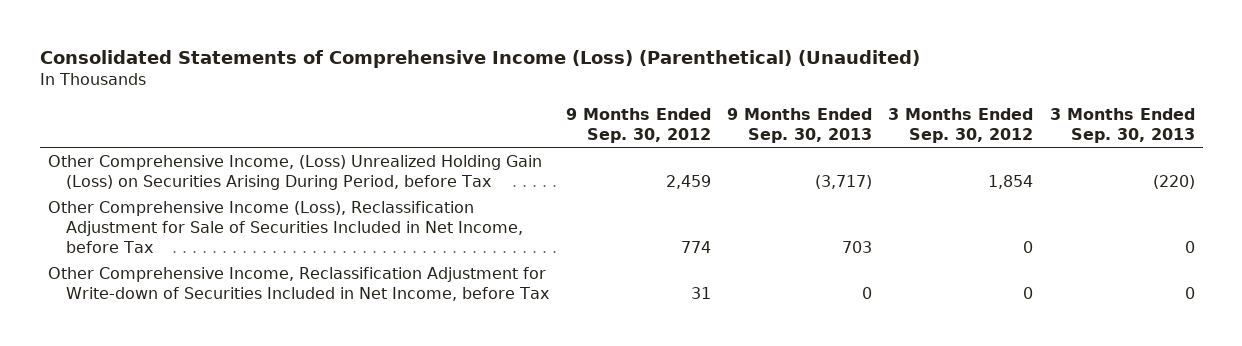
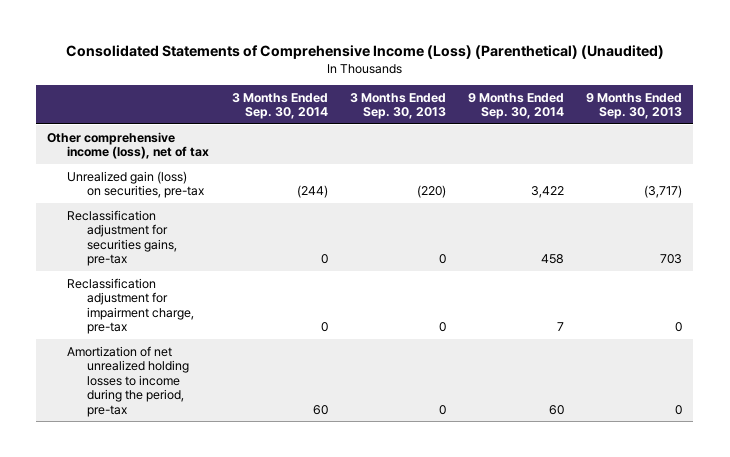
- | 9 Months Ended Sep. 30, 2012 | 9 Months Ended Sep. 30, 2013 | 3 Months Ended Sep. 30, 2012 | 3 Months Ended Sep. 30, 2013
+ | 3 Months Ended Sep. 30, 2014 | 3 Months Ended Sep. 30, 2013 | 9 Months Ended Sep. 30, 2014 | 9 Months Ended Sep. 30, 2013
- Other Comprehensive Income, (Loss) Unrealized Holding Gain (Loss) on Securities Arising During Period, before Tax | 2,459 | (3,717) | 1,854 | (220)
- Other Comprehensive Income (Loss), Reclassification Adjustment for Sale of Securities Included in Net Income, before Tax | 774 | 703 | 0 | 0
- Other Comprehensive Income, Reclassification Adjustment for Write-down of Securities Included in Net Income, before Tax | 31 | 0 | 0 | 0
+ Other comprehensive income (loss), net of tax
+ Unrealized gain (loss) on securities, pre-tax | (244) | (220) | 3,422 | (3,717)
+ Reclassification adjustment for securities gains, pre-tax | 0 | 0 | 458 | 703
+ Reclassification adjustment for impairment charge, pre-tax | 0 | 0 | 7 | 0
+ Amortization of net unrealized holding losses to income during the period, pre-tax | 60 | 0 | 60 | 0

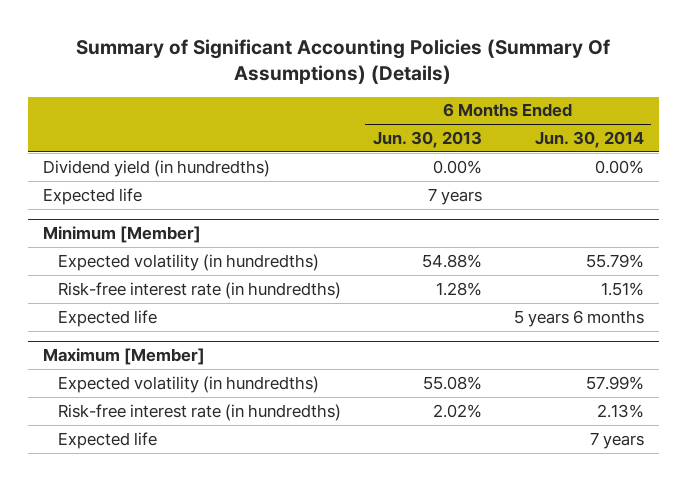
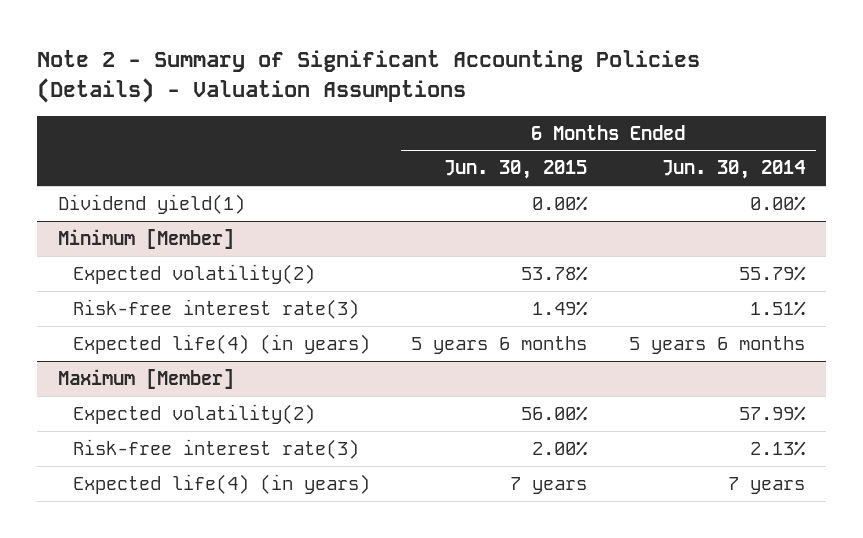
- Summary of Significant Accounting Policies (Summary Of Assumptions) (Details)
+ Note 2 - Summary of Significant Accounting Policies (Details) - Valuation Assumptions
- | 6 Months Ended Jun. 30, 2013 | 6 Months Ended Jun. 30, 2014
+ | 6 Months Ended Jun. 30, 2015 | 6 Months Ended Jun. 30, 2014
- Dividend yield (in hundredths) | 0.00% | 0.00%
- Expected life | 7 years |
+ Dividend yield(1) | 0.00% | 0.00%
@ Minimum [Member]
- Expected volatility (in hundredths) | 54.88% | 55.79%
- Risk-free interest rate (in hundredths) | 1.28% | 1.51%
- Expected life | | 5 years 6 months
+ Expected volatility(2) | 53.78% | 55.79%
+ Risk-free interest rate(3) | 1.49% | 1.51%
+ Expected life(4) (in years) | 5 years 6 months | 5 years 6 months
@ Maximum [Member]
- Expected volatility (in hundredths) | 55.08% | 57.99%
- Risk-free interest rate (in hundredths) | 2.02% | 2.13%
- Expected life | | 7 years
+ Expected volatility(2) | 56.00% | 57.99%
+ Risk-free interest rate(3) | 2.00% | 2.13%
+ Expected life(4) (in years) | 7 years | 7 years

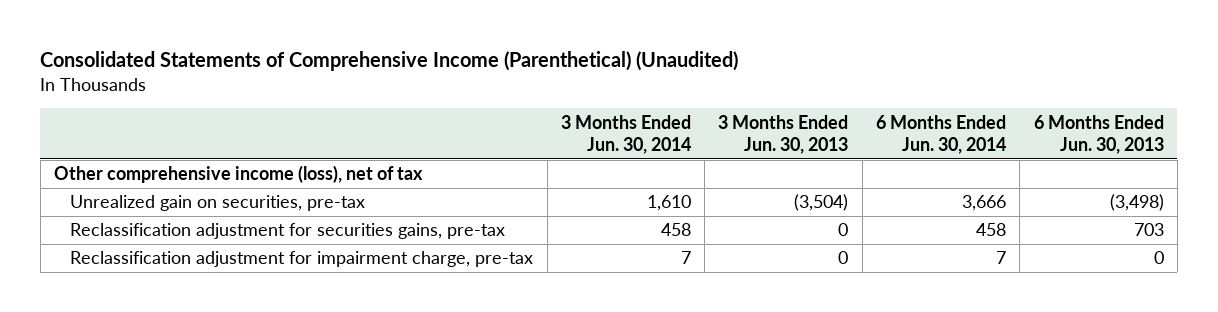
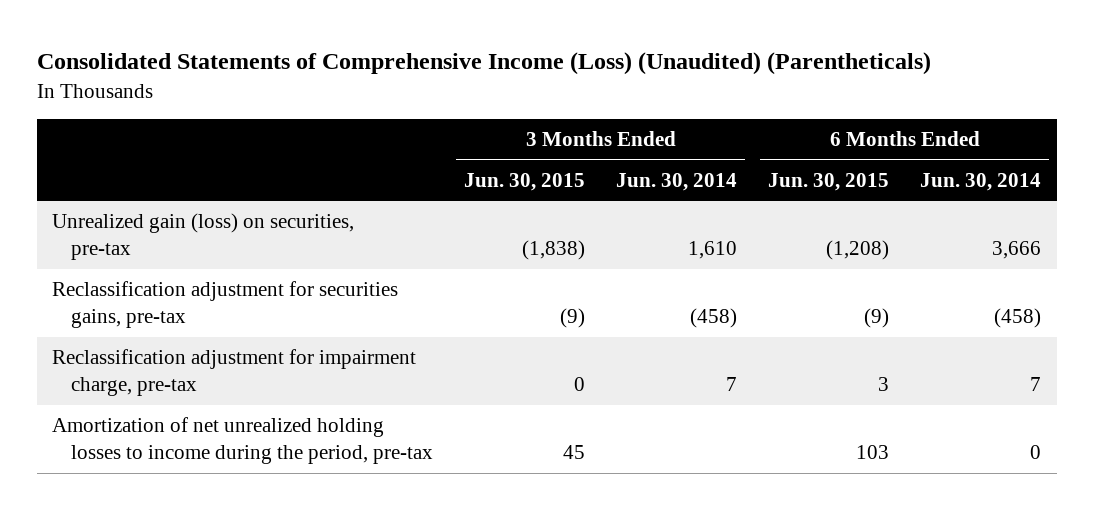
- Consolidated Statements of Comprehensive Income (Parenthetical) (Unaudited)
+ Consolidated Statements of Comprehensive Income (Loss) (Unaudited) (Parentheticals)
- | 3 Months Ended Jun. 30, 2014 | 3 Months Ended Jun. 30, 2013 | 6 Months Ended Jun. 30, 2014 | 6 Months Ended Jun. 30, 2013
+ | 3 Months Ended Jun. 30, 2015 | 3 Months Ended Jun. 30, 2014 | 6 Months Ended Jun. 30, 2015 | 6 Months Ended Jun. 30, 2014
- Other comprehensive income (loss), net of tax
- Unrealized gain on securities, pre-tax | 1,610 | (3,504) | 3,666 | (3,498)
- Reclassification adjustment for securities gains, pre-tax | 458 | 0 | 458 | 703
+ Unrealized gain (loss) on securities, pre-tax | (1,838) | 1,610 | (1,208) | 3,666
+ Reclassification adjustment for securities gains, pre-tax | (9) | (458) | (9) | (458)
+ Amortization of net unrealized holding losses to income during the period, pre-tax | 45 | | 103 | 0

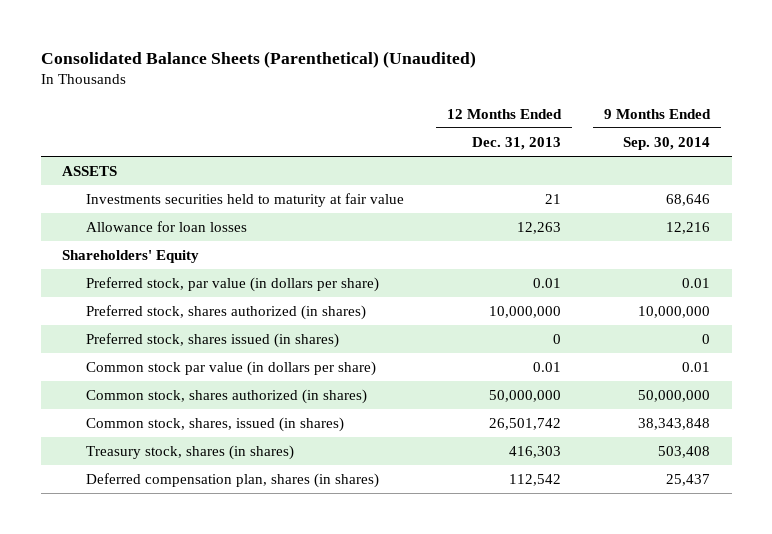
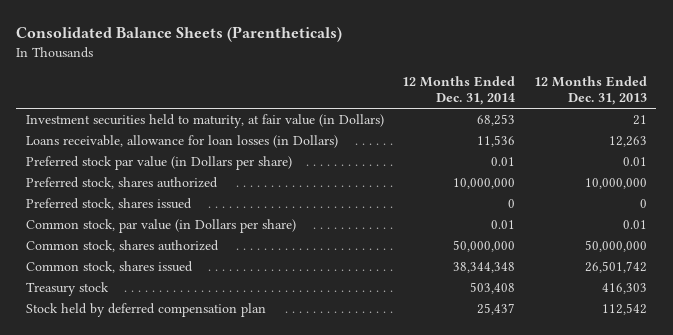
- Consolidated Balance Sheets (Parenthetical) (Unaudited)
+ Consolidated Balance Sheets (Parentheticals)
- | 12 Months Ended Dec. 31, 2013 | 9 Months Ended Sep. 30, 2014
+ | 12 Months Ended Dec. 31, 2014 | 12 Months Ended Dec. 31, 2013
- ASSETS
- Investments securities held to maturity at fair value | 21 | 68,646
- Allowance for loan losses | 12,263 | 12,216
- Shareholders' Equity
- Preferred stock, par value (in dollars per share) | 0.01 | 0.01
- Preferred stock, shares authorized (in shares) | 10,000,000 | 10,000,000
- Preferred stock, shares issued (in shares) | 0 | 0
- Common stock par value (in dollars per share) | 0.01 | 0.01
- Common stock, shares authorized (in shares) | 50,000,000 | 50,000,000
- Common stock, shares, issued (in shares) | 26,501,742 | 38,343,848
- Treasury stock, shares (in shares) | 416,303 | 503,408
- Deferred compensation plan, shares (in shares) | 112,542 | 25,437
+ Investment securities held to maturity, at fair value (in Dollars) | 68,253 | 21
+ Loans receivable, allowance for loan losses (in Dollars) | 11,536 | 12,263
+ Preferred stock par value (in Dollars per share) | 0.01 | 0.01
+ Preferred stock, shares authorized | 10,000,000 | 10,000,000
+ Preferred stock, shares issued | 0 | 0
+ Common stock, par value (in Dollars per share) | 0.01 | 0.01
+ Common stock, shares authorized | 50,000,000 | 50,000,000
+ Common stock, shares issued | 38,344,348 | 26,501,742
+ Treasury stock | 503,408 | 416,303
+ Stock held by deferred compensation plan | 25,437 | 112,542

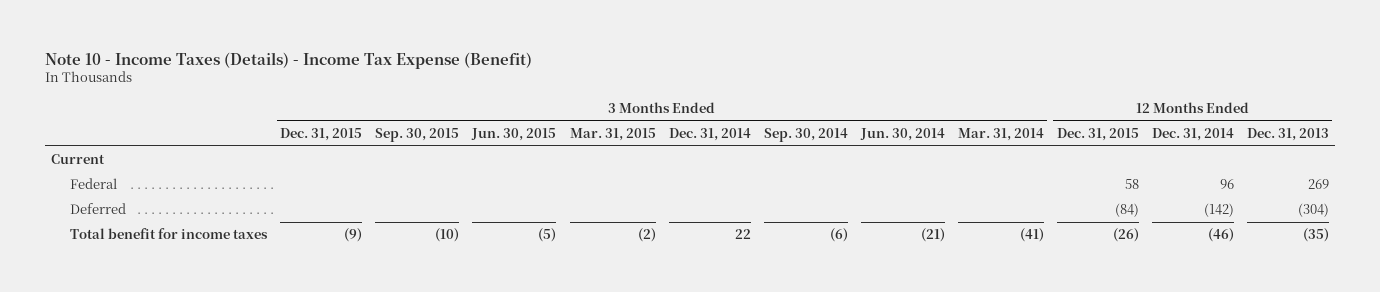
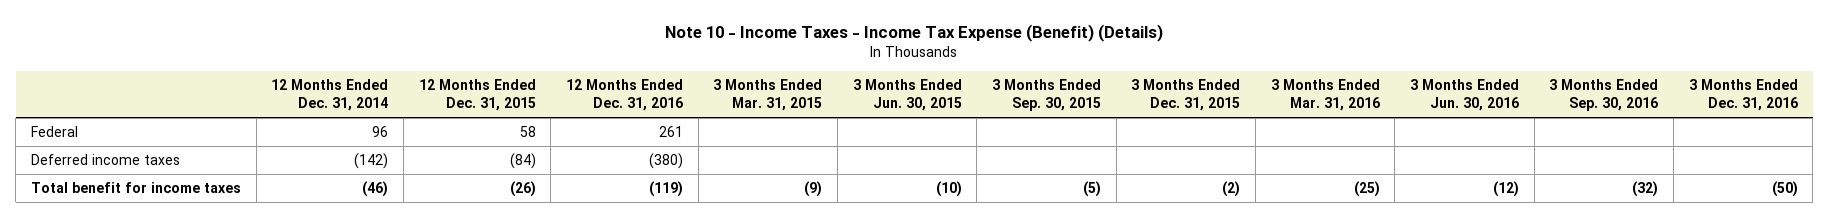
- Note 10 - Income Taxes (Details) - Income Tax Expense (Benefit)
+ Note 10 - Income Taxes - Income Tax Expense (Benefit) (Details)
- | 3 Months Ended Dec. 31, 2015 | 3 Months Ended Sep. 30, 2015 | 3 Months Ended Jun. 30, 2015 | 3 Months Ended Mar. 31, 2015 | 3 Months Ended Dec. 31, 2014 | 3 Months Ended Sep. 30, 2014 | 3 Months Ended Jun. 30, 2014 | 3 Months Ended Mar. 31, 2014 | 12 Months Ended Dec. 31, 2015 | 12 Months Ended Dec. 31, 2014 | 12 Months Ended Dec. 31, 2013
+ | 12 Months Ended Dec. 31, 2014 | 12 Months Ended Dec. 31, 2015 | 12 Months Ended Dec. 31, 2016 | 3 Months Ended Mar. 31, 2015 | 3 Months Ended Jun. 30, 2015 | 3 Months Ended Sep. 30, 2015 | 3 Months Ended Dec. 31, 2015 | 3 Months Ended Mar. 31, 2016 | 3 Months Ended Jun. 30, 2016 | 3 Months Ended Sep. 30, 2016 | 3 Months Ended Dec. 31, 2016
- Current
- Deferred | | | | | | | | | (84) | (142) | (304)
- Total benefit for income taxes | (9) | (10) | (5) | (2) | 22 | (6) | (21) | (41) | (26) | (46) | (35)
+ Deferred income taxes | (142) | (84) | (380) | | | | | | | |
+ Total benefit for income taxes | (46) | (26) | (119) | (9) | (10) | (5) | (2) | (25) | (12) | (32) | (50)

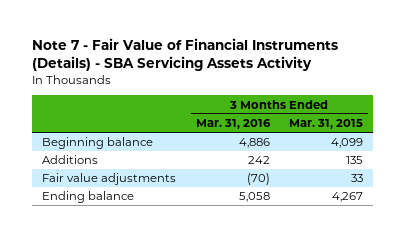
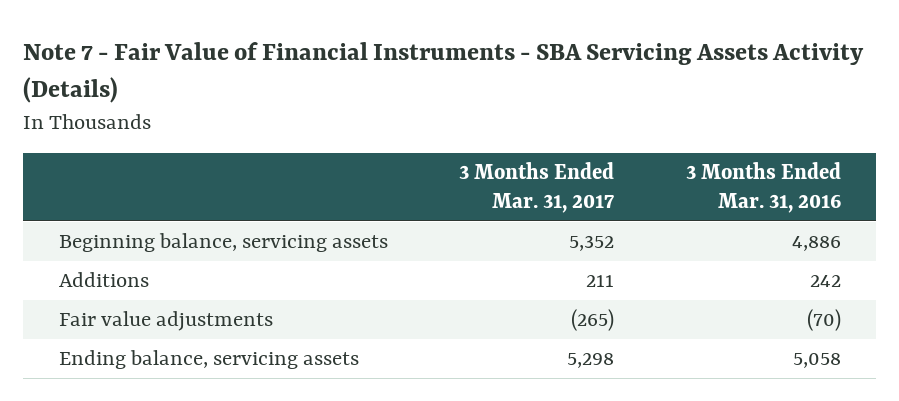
- Note 7 - Fair Value of Financial Instruments (Details) - SBA Servicing Assets Activity
+ Note 7 - Fair Value of Financial Instruments - SBA Servicing Assets Activity (Details)
- | 3 Months Ended Mar. 31, 2016 | 3 Months Ended Mar. 31, 2015
+ | 3 Months Ended Mar. 31, 2017 | 3 Months Ended Mar. 31, 2016
- Beginning balance | 4,886 | 4,099
+ Beginning balance, servicing assets | 5,352 | 4,886
- Ending balance | 5,058 | 4,267
+ Ending balance, servicing assets | 5,298 | 5,058

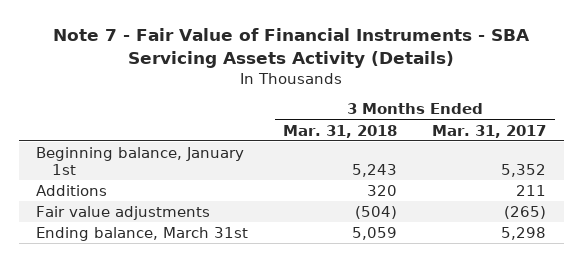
- | 3 Months Ended Mar. 31, 2017 | 3 Months Ended Mar. 31, 2016
+ | 3 Months Ended Mar. 31, 2018 | 3 Months Ended Mar. 31, 2017
- Beginning balance, servicing assets | 5,352 | 4,886
+ Beginning balance, January 1st | 5,243 | 5,352
- Ending balance, servicing assets | 5,298 | 5,058
+ Ending balance, March 31st | 5,059 | 5,298

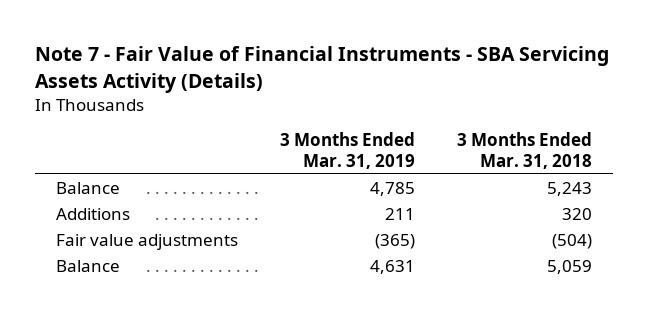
- | 3 Months Ended Mar. 31, 2018 | 3 Months Ended Mar. 31, 2017
+ | 3 Months Ended Mar. 31, 2019 | 3 Months Ended Mar. 31, 2018
- Beginning balance, January 1st | 5,243 | 5,352
+ Balance | 4,785 | 5,243
- Ending balance, March 31st | 5,059 | 5,298
+ Balance | 4,631 | 5,059

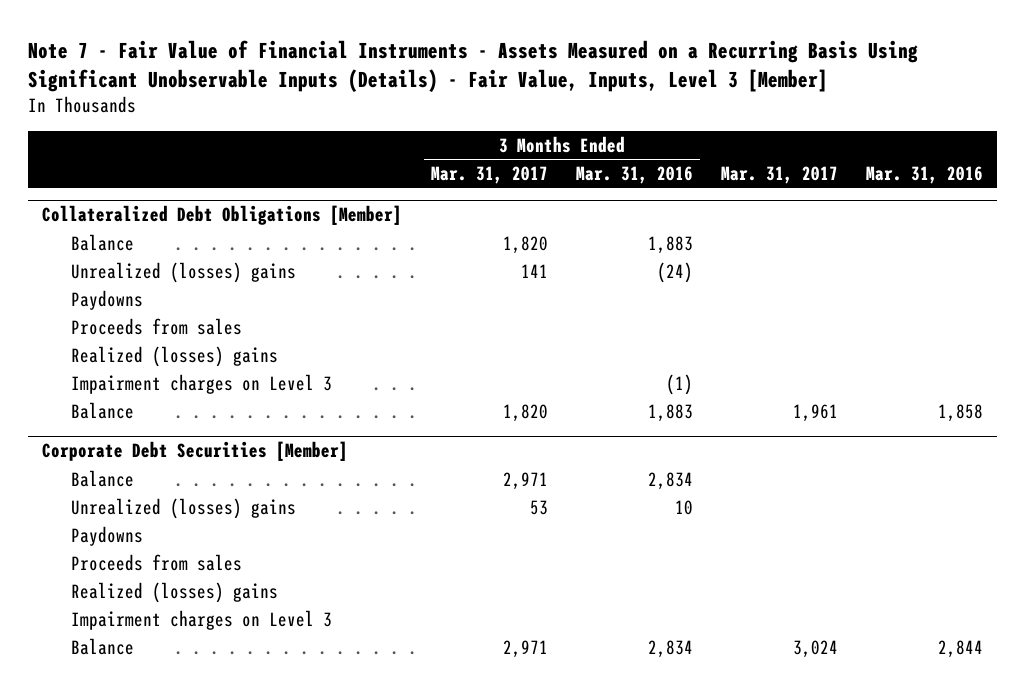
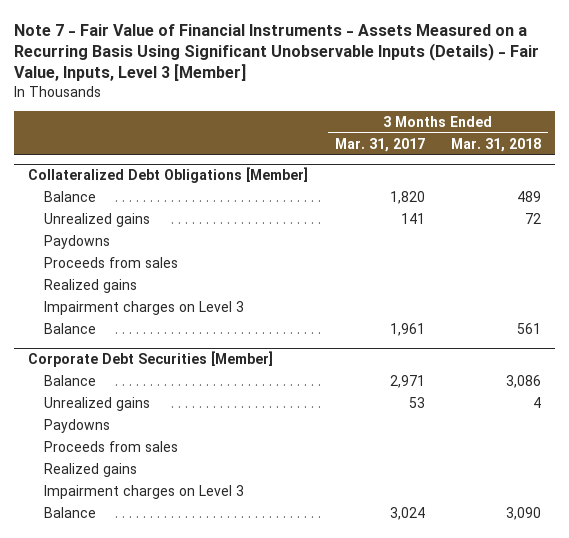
- | 3 Months Ended Mar. 31, 2017 | 3 Months Ended Mar. 31, 2016 | Mar. 31, 2017 | Mar. 31, 2016
+ | 3 Months Ended Mar. 31, 2017 | 3 Months Ended Mar. 31, 2018
@ Collateralized Debt Obligations [Member]
- Unrealized (losses) gains | 141 | (24) | |
+ Unrealized gains | 141 | 72
- Realized (losses) gains
+ Realized gains
- Balance | 1,820 | 1,883 | 1,961 | 1,858
+ Balance | 1,961 | 561
@ Corporate Debt Securities [Member]
- Unrealized (losses) gains | 53 | 10 | |
+ Unrealized gains | 53 | 4
- Realized (losses) gains
+ Realized gains
- Balance | 2,971 | 2,834 | 3,024 | 2,844
+ Balance | 3,024 | 3,090

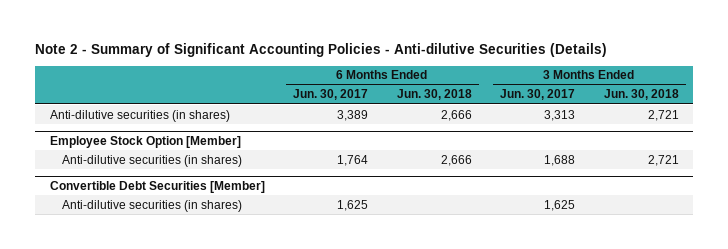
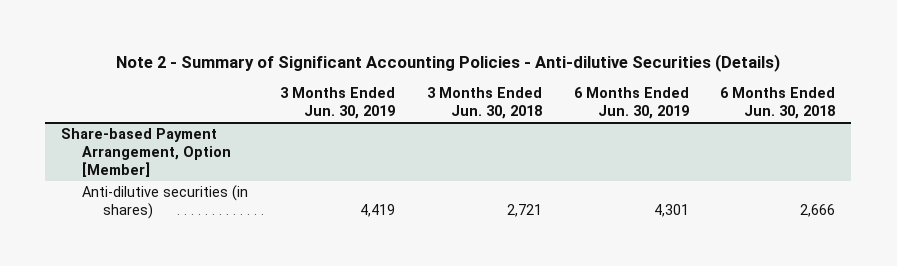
- | 6 Months Ended Jun. 30, 2017 | 6 Months Ended Jun. 30, 2018 | 3 Months Ended Jun. 30, 2017 | 3 Months Ended Jun. 30, 2018
+ | 3 Months Ended Jun. 30, 2019 | 3 Months Ended Jun. 30, 2018 | 6 Months Ended Jun. 30, 2019 | 6 Months Ended Jun. 30, 2018
- Anti-dilutive securities (in shares) | 3,389 | 2,666 | 3,313 | 2,721
- Employee Stock Option [Member]
+ Share-based Payment Arrangement, Option [Member]
- Convertible Debt Securities [Member]
- Anti-dilutive securities (in shares) | 1,625 | | 1,625 |

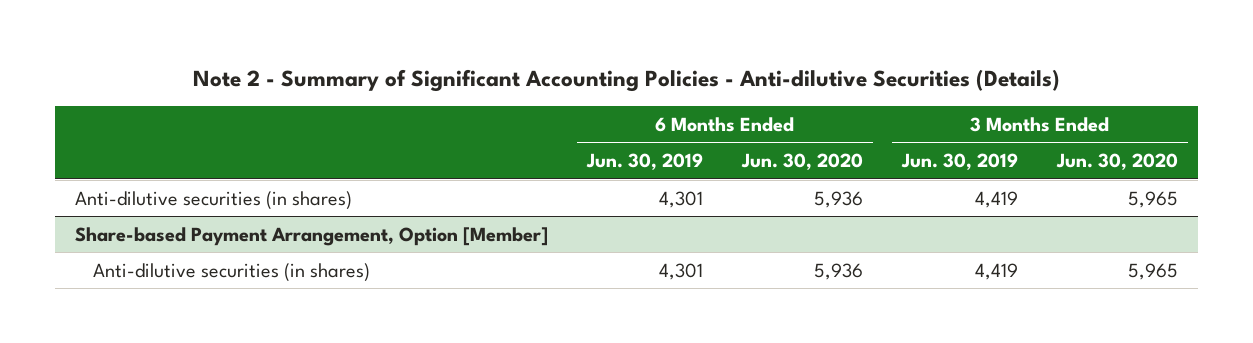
- | 3 Months Ended Jun. 30, 2019 | 3 Months Ended Jun. 30, 2018 | 6 Months Ended Jun. 30, 2019 | 6 Months Ended Jun. 30, 2018
+ | 6 Months Ended Jun. 30, 2019 | 6 Months Ended Jun. 30, 2020 | 3 Months Ended Jun. 30, 2019 | 3 Months Ended Jun. 30, 2020
+ Anti-dilutive securities (in shares) | 4,301 | 5,936 | 4,419 | 5,965

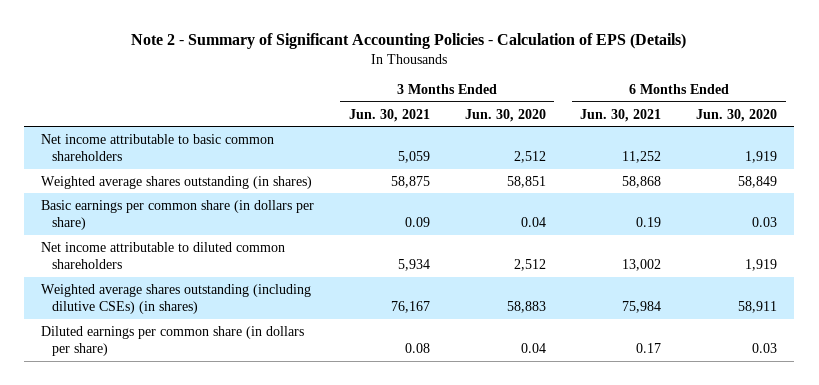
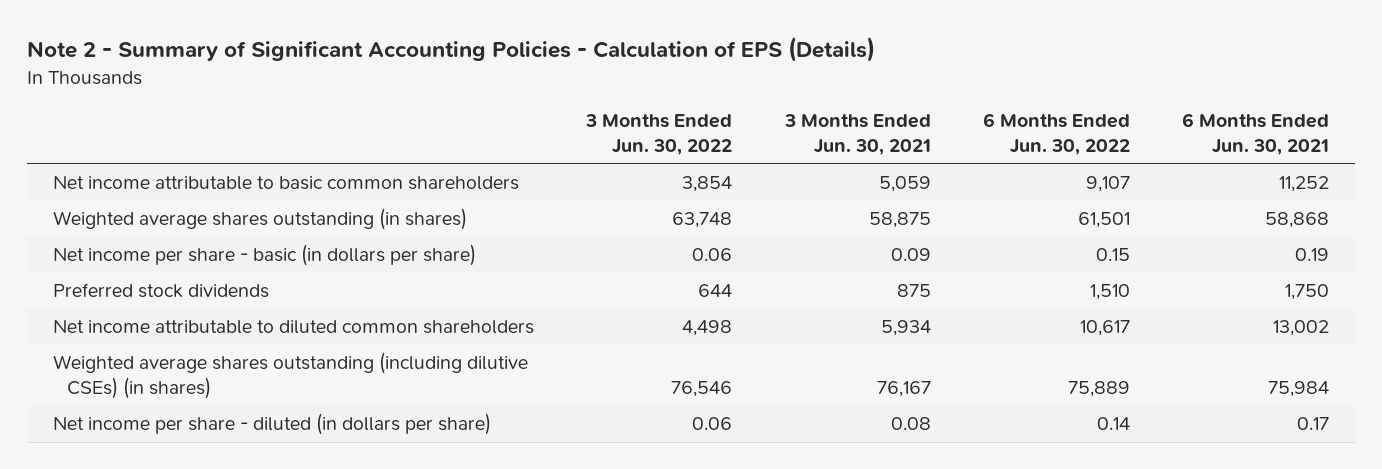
- | 3 Months Ended Jun. 30, 2021 | 3 Months Ended Jun. 30, 2020 | 6 Months Ended Jun. 30, 2021 | 6 Months Ended Jun. 30, 2020
+ | 3 Months Ended Jun. 30, 2022 | 3 Months Ended Jun. 30, 2021 | 6 Months Ended Jun. 30, 2022 | 6 Months Ended Jun. 30, 2021
- Basic earnings per common share (in dollars per share) | 0.09 | 0.04 | 0.19 | 0.03
+ Net income per share - basic (in dollars per share) | 0.06 | 0.09 | 0.15 | 0.19
+ Preferred stock dividends | 644 | 875 | 1,510 | 1,750
- Diluted earnings per common share (in dollars per share) | 0.08 | 0.04 | 0.17 | 0.03
+ Net income per share - diluted (in dollars per share) | 0.06 | 0.08 | 0.14 | 0.17

